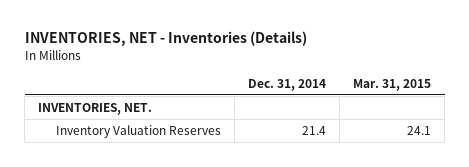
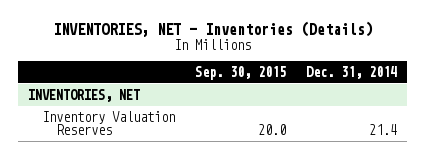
- | Dec. 31, 2014 | Mar. 31, 2015
+ | Sep. 30, 2015 | Dec. 31, 2014
- INVENTORIES, NET.
+ INVENTORIES, NET

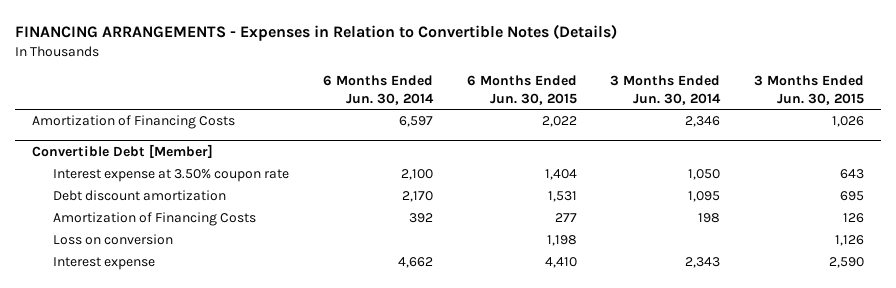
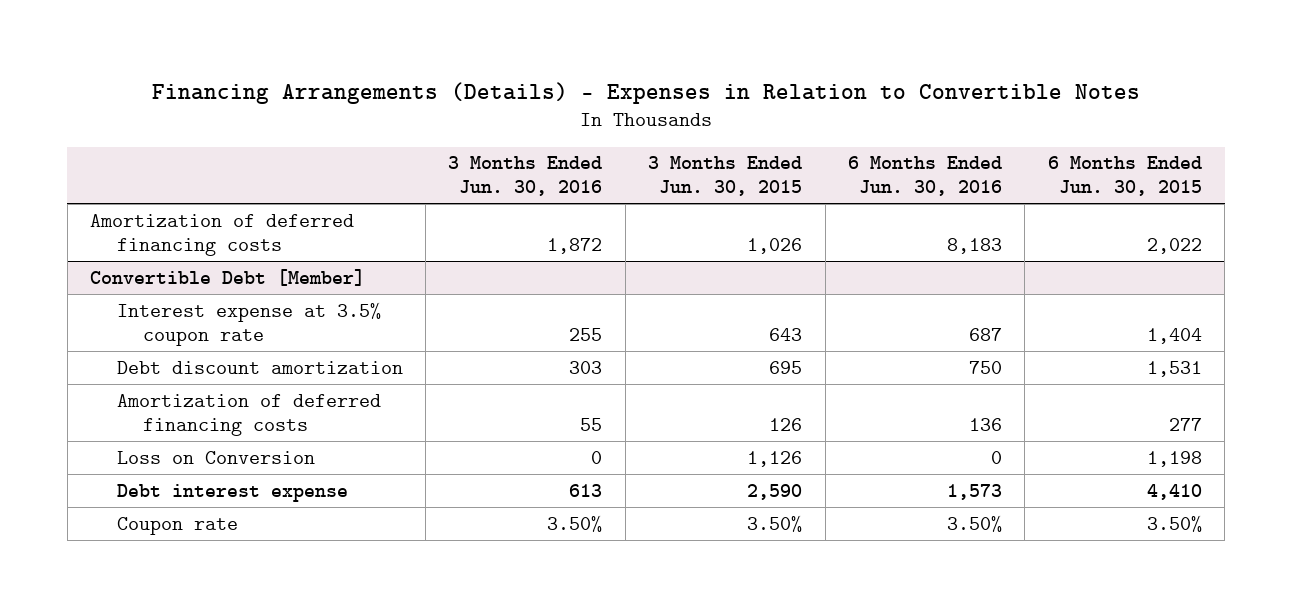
- FINANCING ARRANGEMENTS - Expenses in Relation to Convertible Notes (Details)
+ Financing Arrangements (Details) - Expenses in Relation to Convertible Notes
- | 6 Months Ended Jun. 30, 2014 | 6 Months Ended Jun. 30, 2015 | 3 Months Ended Jun. 30, 2014 | 3 Months Ended Jun. 30, 2015
+ | 3 Months Ended Jun. 30, 2016 | 3 Months Ended Jun. 30, 2015 | 6 Months Ended Jun. 30, 2016 | 6 Months Ended Jun. 30, 2015
- Amortization of Financing Costs | 6,597 | 2,022 | 2,346 | 1,026
+ Amortization of deferred financing costs | 1,872 | 1,026 | 8,183 | 2,022
@ Convertible Debt [Member]
- Interest expense at 3.50% coupon rate | 2,100 | 1,404 | 1,050 | 643
+ Interest expense at 3.5% coupon rate | 255 | 643 | 687 | 1,404
- Amortization of Financing Costs | 392 | 277 | 198 | 126
- Loss on conversion | | 1,198 | | 1,126
- Interest expense | 4,662 | 4,410 | 2,343 | 2,590
+ Amortization of deferred financing costs | 55 | 126 | 136 | 277
+ Loss on Conversion | 0 | 1,126 | 0 | 1,198
+ Debt interest expense | 613 | 2,590 | 1,573 | 4,410
+ Coupon rate | 3.50% | 3.50% | 3.50% | 3.50%

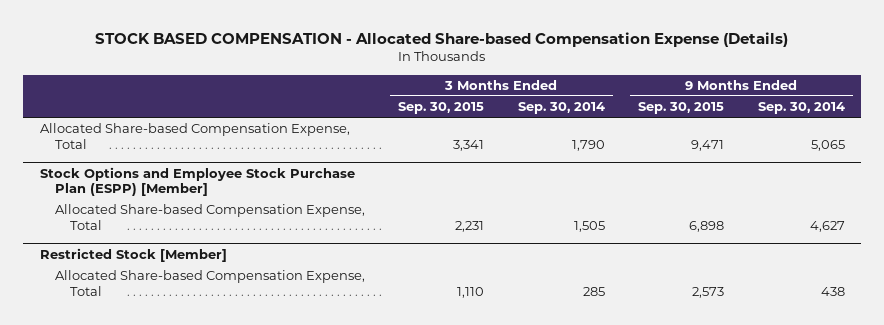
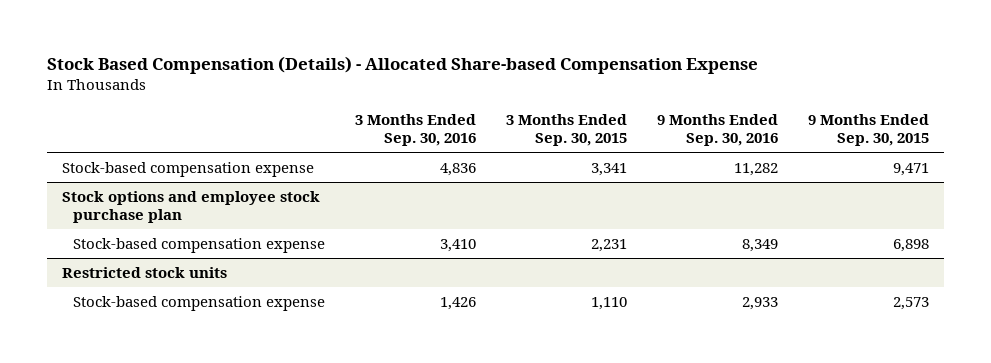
- STOCK BASED COMPENSATION - Allocated Share-based Compensation Expense (Details)
+ Stock Based Compensation (Details) - Allocated Share-based Compensation Expense
- | 3 Months Ended Sep. 30, 2015 | 3 Months Ended Sep. 30, 2014 | 9 Months Ended Sep. 30, 2015 | 9 Months Ended Sep. 30, 2014
+ | 3 Months Ended Sep. 30, 2016 | 3 Months Ended Sep. 30, 2015 | 9 Months Ended Sep. 30, 2016 | 9 Months Ended Sep. 30, 2015
- Allocated Share-based Compensation Expense, Total | 3,341 | 1,790 | 9,471 | 5,065
- Stock Options and Employee Stock Purchase Plan (ESPP) [Member]
- Allocated Share-based Compensation Expense, Total | 2,231 | 1,505 | 6,898 | 4,627
- Restricted Stock [Member]
- Allocated Share-based Compensation Expense, Total | 1,110 | 285 | 2,573 | 438
+ Stock-based compensation expense | 4,836 | 3,341 | 11,282 | 9,471
+ Stock options and employee stock purchase plan
+ Stock-based compensation expense | 3,410 | 2,231 | 8,349 | 6,898
+ Restricted stock units
+ Stock-based compensation expense | 1,426 | 1,110 | 2,933 | 2,573

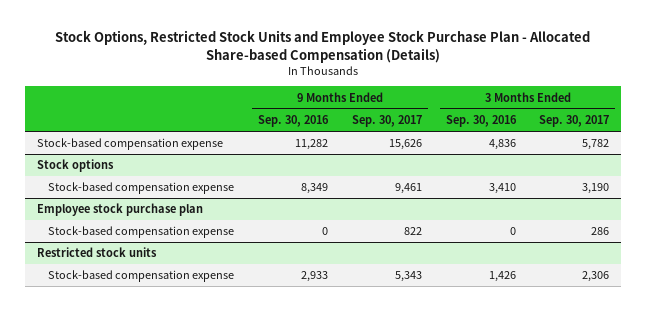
- Stock Based Compensation (Details) - Allocated Share-based Compensation Expense
+ Stock Options, Restricted Stock Units and Employee Stock Purchase Plan - Allocated Share-based Compensation (Details)
- | 3 Months Ended Sep. 30, 2016 | 3 Months Ended Sep. 30, 2015 | 9 Months Ended Sep. 30, 2016 | 9 Months Ended Sep. 30, 2015
+ | 9 Months Ended Sep. 30, 2016 | 9 Months Ended Sep. 30, 2017 | 3 Months Ended Sep. 30, 2016 | 3 Months Ended Sep. 30, 2017
- Stock options and employee stock purchase plan
+ Stock options
+ Employee stock purchase plan
+ Stock-based compensation expense | 0 | 822 | 0 | 286

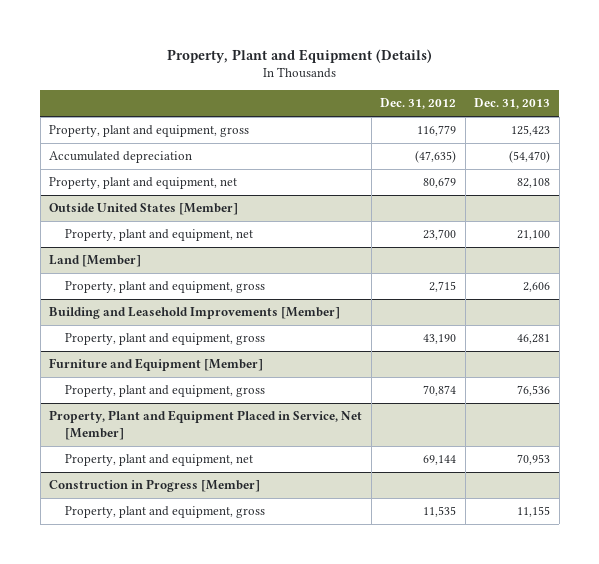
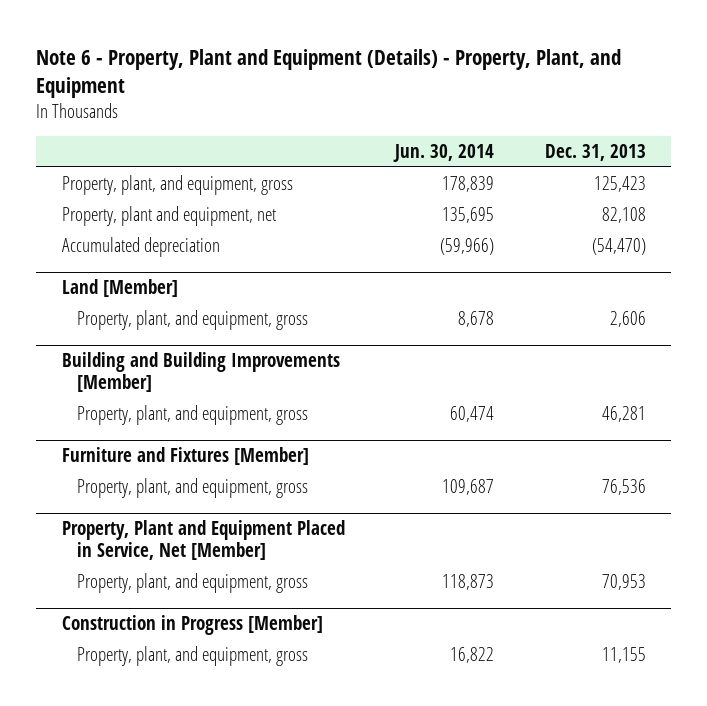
- Property, Plant and Equipment (Details)
+ Note 6 - Property, Plant and Equipment (Details) - Property, Plant, and Equipment
- | Dec. 31, 2012 | Dec. 31, 2013
+ | Jun. 30, 2014 | Dec. 31, 2013
- Property, plant and equipment, gross | 116,779 | 125,423
+ Property, plant, and equipment, gross | 178,839 | 125,423
- Outside United States [Member]
- Property, plant and equipment, net | 23,700 | 21,100
moved down: Accumulated depreciation | (59,966) | (54,470)
@ Land [Member]
- Property, plant and equipment, gross | 2,715 | 2,606
- Building and Leasehold Improvements [Member]
- Property, plant and equipment, gross | 43,190 | 46,281
- Furniture and Equipment [Member]
- Property, plant and equipment, gross | 70,874 | 76,536
@ Land [Member]
+ Property, plant, and equipment, gross | 8,678 | 2,606
+ Building and Building Improvements [Member]
+ Property, plant, and equipment, gross | 60,474 | 46,281
+ Furniture and Fixtures [Member]
+ Property, plant, and equipment, gross | 109,687 | 76,536
@ Property, Plant and Equipment Placed in Service, Net [Member]
- Property, plant and equipment, net | 69,144 | 70,953
+ Property, plant, and equipment, gross | 118,873 | 70,953
@ Construction in Progress [Member]
- Property, plant and equipment, gross | 11,535 | 11,155
+ Property, plant, and equipment, gross | 16,822 | 11,155

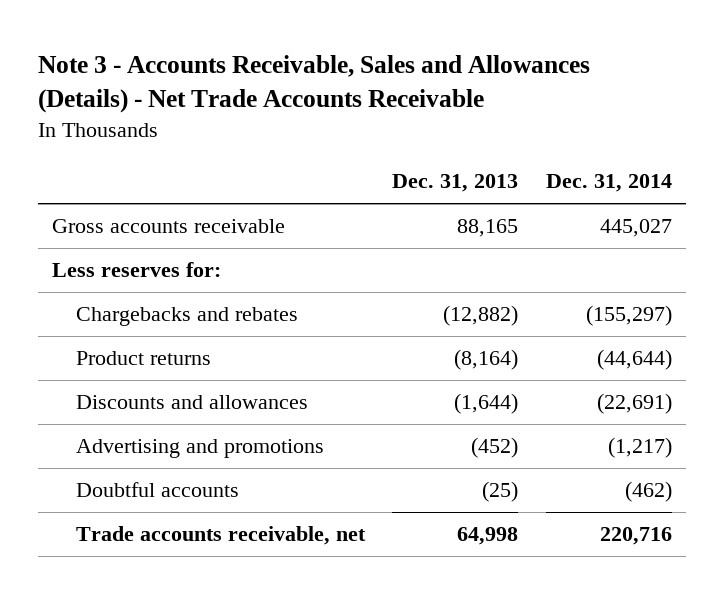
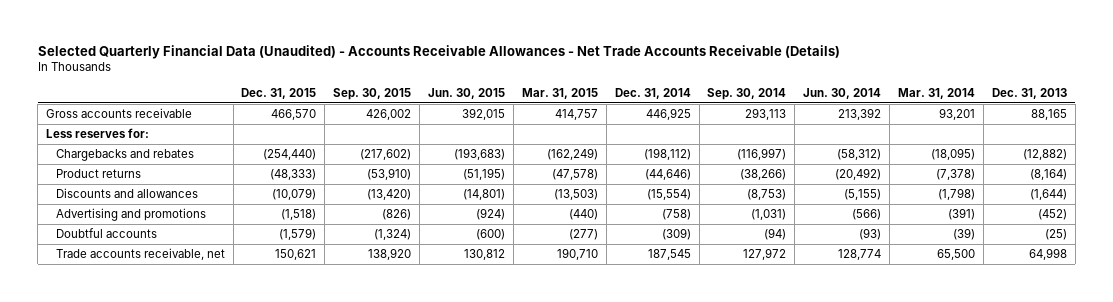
- Note 3 - Accounts Receivable, Sales and Allowances (Details) - Net Trade Accounts Receivable
+ Selected Quarterly Financial Data (Unaudited) - Accounts Receivable Allowances - Net Trade Accounts Receivable (Details)
- | Dec. 31, 2013 | Dec. 31, 2014
+ | Dec. 31, 2015 | Sep. 30, 2015 | Jun. 30, 2015 | Mar. 31, 2015 | Dec. 31, 2014 | Sep. 30, 2014 | Jun. 30, 2014 | Mar. 31, 2014 | Dec. 31, 2013
- Gross accounts receivable | 88,165 | 445,027
+ Gross accounts receivable | 466,570 | 426,002 | 392,015 | 414,757 | 446,925 | 293,113 | 213,392 | 93,201 | 88,165
- Chargebacks and rebates | (12,882) | (155,297)
- Product returns | (8,164) | (44,644)
- Discounts and allowances | (1,644) | (22,691)
- Advertising and promotions | (452) | (1,217)
- Doubtful accounts | (25) | (462)
- Trade accounts receivable, net | 64,998 | 220,716
+ Chargebacks and rebates | (254,440) | (217,602) | (193,683) | (162,249) | (198,112) | (116,997) | (58,312) | (18,095) | (12,882)
+ Product returns | (48,333) | (53,910) | (51,195) | (47,578) | (44,646) | (38,266) | (20,492) | (7,378) | (8,164)
+ Discounts and allowances | (10,079) | (13,420) | (14,801) | (13,503) | (15,554) | (8,753) | (5,155) | (1,798) | (1,644)
+ Advertising and promotions | (1,518) | (826) | (924) | (440) | (758) | (1,031) | (566) | (391) | (452)
+ Doubtful accounts | (1,579) | (1,324) | (600) | (277) | (309) | (94) | (93) | (39) | (25)
+ Trade accounts receivable, net | 150,621 | 138,920 | 130,812 | 190,710 | 187,545 | 127,972 | 128,774 | 65,500 | 64,998

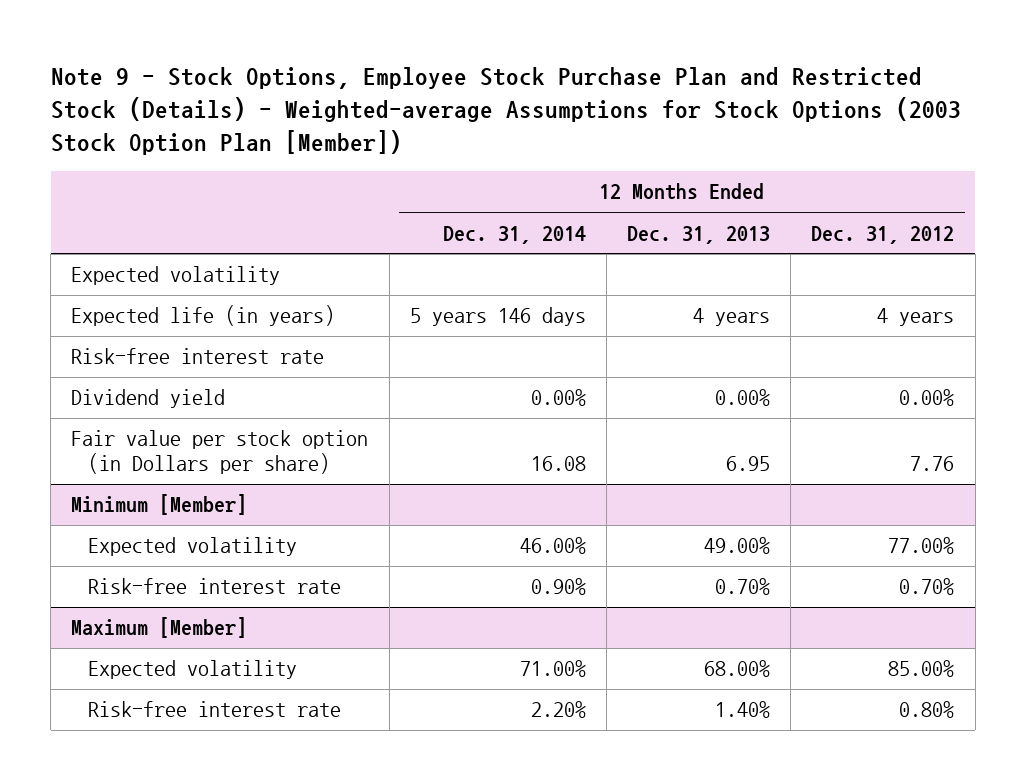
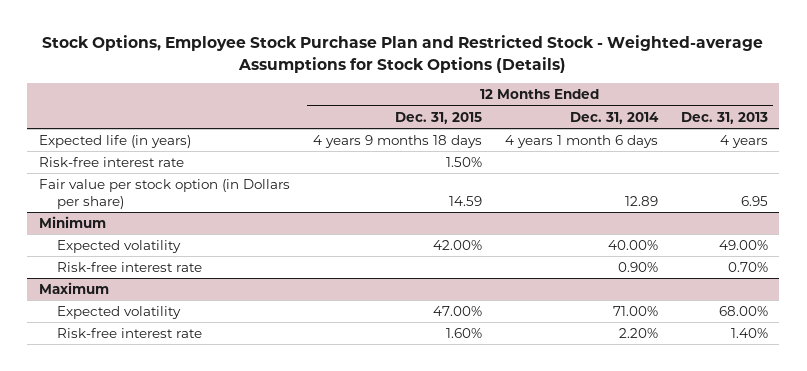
- Note 9 - Stock Options, Employee Stock Purchase Plan and Restricted Stock (Details) - Weighted-average Assumptions for Stock Options (2003 Stock Option Plan [Member])
+ Stock Options, Employee Stock Purchase Plan and Restricted Stock - Weighted-average Assumptions for Stock Options (Details)
- | 12 Months Ended Dec. 31, 2014 | 12 Months Ended Dec. 31, 2013 | 12 Months Ended Dec. 31, 2012
+ | 12 Months Ended Dec. 31, 2015 | 12 Months Ended Dec. 31, 2014 | 12 Months Ended Dec. 31, 2013
- Expected volatility
- Expected life (in years) | 5 years 146 days | 4 years | 4 years
+ Expected life (in years) | 4 years 9 months 18 days | 4 years 1 month 6 days | 4 years
- Dividend yield | 0.00% | 0.00% | 0.00%
- Fair value per stock option (in Dollars per share) | 16.08 | 6.95 | 7.76
- Minimum [Member]
- Expected volatility | 46.00% | 49.00% | 77.00%
+ Fair value per stock option (in Dollars per share) | 14.59 | 12.89 | 6.95
+ Minimum
+ Expected volatility | 42.00% | 40.00% | 49.00%
- Maximum [Member]
+ Maximum

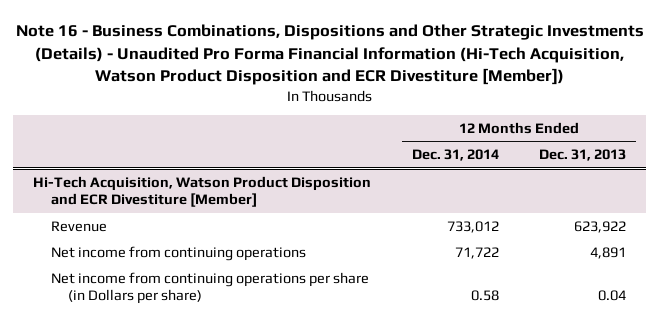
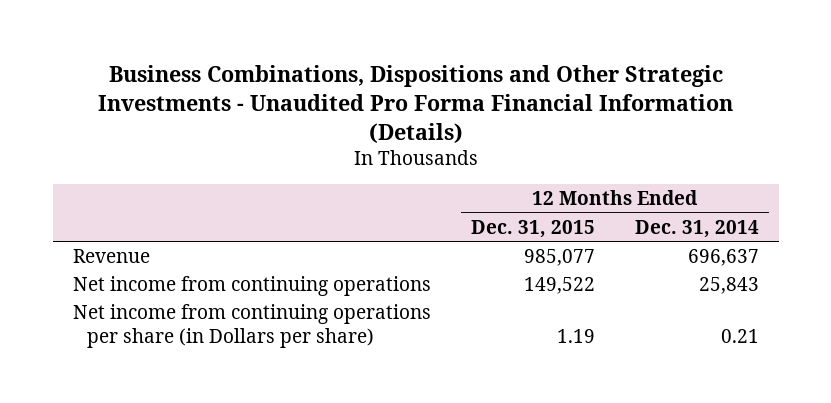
- Note 16 - Business Combinations, Dispositions and Other Strategic Investments (Details) - Unaudited Pro Forma Financial Information (Hi-Tech Acquisition, Watson Product Disposition and ECR Divestiture [Member])
+ Business Combinations, Dispositions and Other Strategic Investments - Unaudited Pro Forma Financial Information (Details)
- | 12 Months Ended Dec. 31, 2014 | 12 Months Ended Dec. 31, 2013
+ | 12 Months Ended Dec. 31, 2015 | 12 Months Ended Dec. 31, 2014
- Hi-Tech Acquisition, Watson Product Disposition and ECR Divestiture [Member]
- Revenue | 733,012 | 623,922
- Net income from continuing operations | 71,722 | 4,891
- Net income from continuing operations per share (in Dollars per share) | 0.58 | 0.04
+ Revenue | 985,077 | 696,637
+ Net income from continuing operations | 149,522 | 25,843
+ Net income from continuing operations per share (in Dollars per share) | 1.19 | 0.21

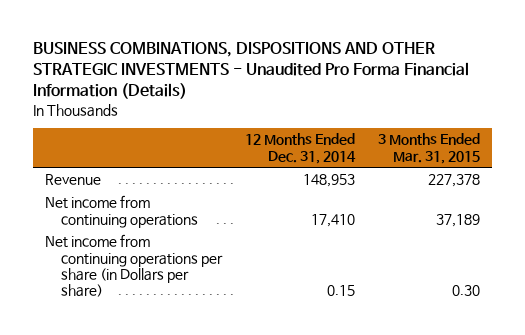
- Business Combinations, Dispositions and Other Strategic Investments - Unaudited Pro Forma Financial Information (Details)
+ BUSINESS COMBINATIONS, DISPOSITIONS AND OTHER STRATEGIC INVESTMENTS - Unaudited Pro Forma Financial Information (Details)
- | 12 Months Ended Dec. 31, 2015 | 12 Months Ended Dec. 31, 2014
+ | 12 Months Ended Dec. 31, 2014 | 3 Months Ended Mar. 31, 2015
- Revenue | 985,077 | 696,637
- Net income from continuing operations | 149,522 | 25,843
- Net income from continuing operations per share (in Dollars per share) | 1.19 | 0.21
+ Revenue | 148,953 | 227,378
+ Net income from continuing operations | 17,410 | 37,189
+ Net income from continuing operations per share (in Dollars per share) | 0.15 | 0.30

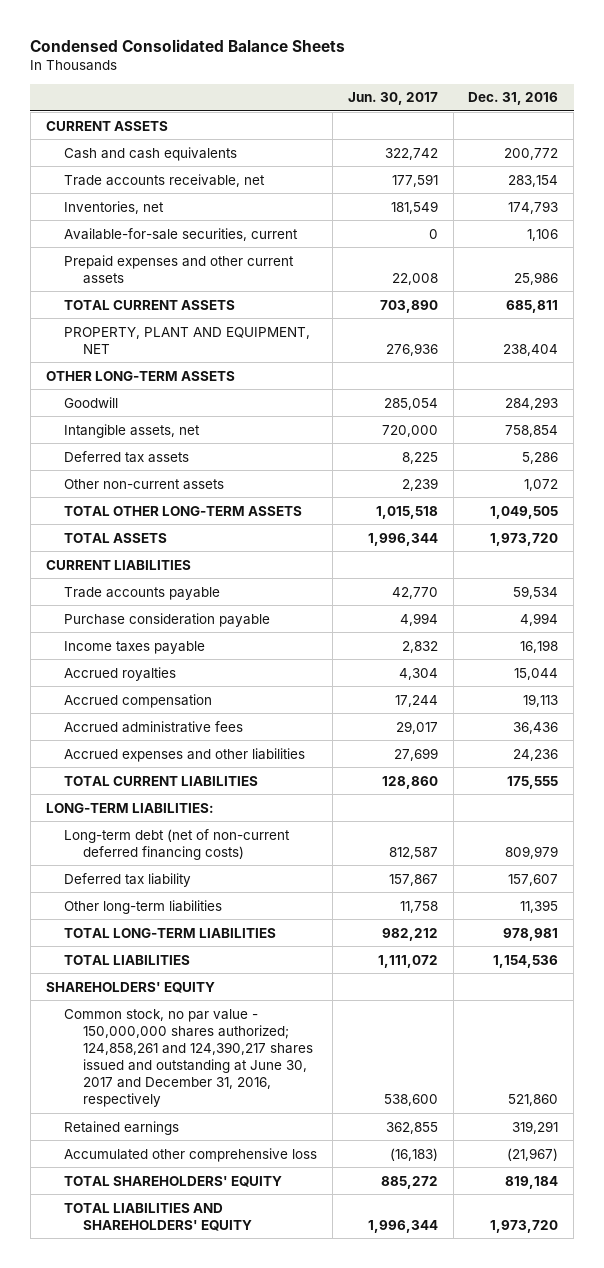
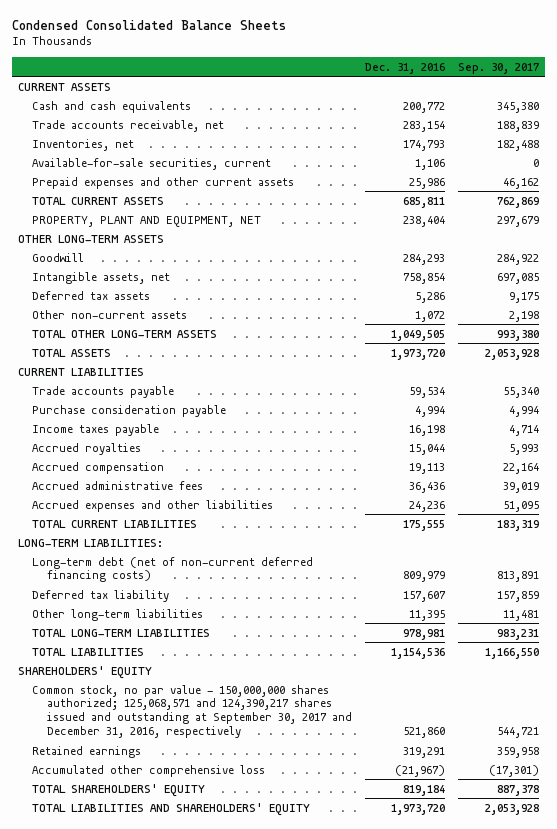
- | Jun. 30, 2017 | Dec. 31, 2016
+ | Dec. 31, 2016 | Sep. 30, 2017
- Common stock, no par value - 150,000,000 shares authorized; 124,858,261 and 124,390,217 shares issued and outstanding at June 30, 2017 and December 31, 2016, respectively | 538,600 | 521,860
+ Common stock, no par value - 150,000,000 shares authorized; 125,068,571 and 124,390,217 shares issued and outstanding at September 30, 2017 and December 31, 2016, respectively | 521,860 | 544,721

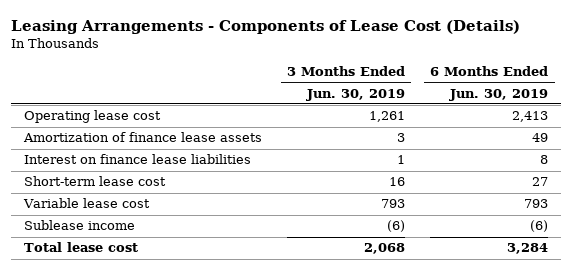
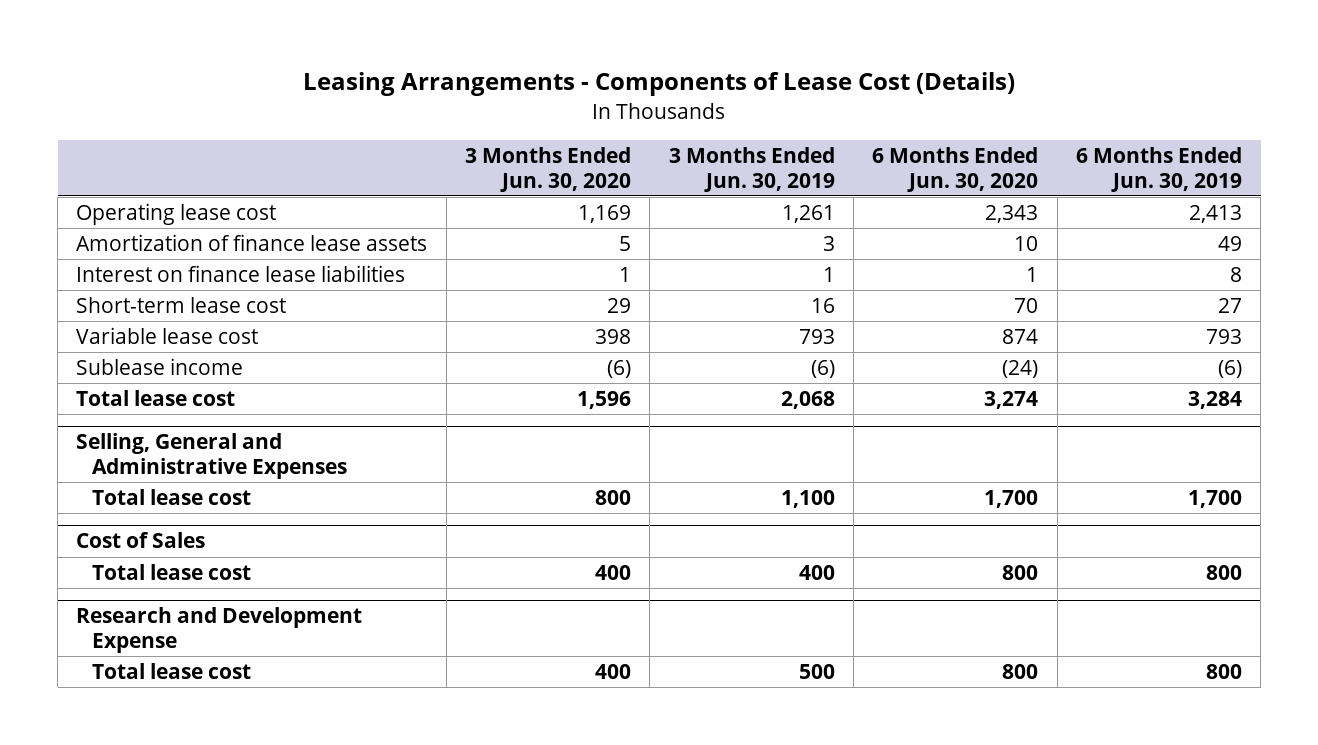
- | 3 Months Ended Jun. 30, 2019 | 6 Months Ended Jun. 30, 2019
+ | 3 Months Ended Jun. 30, 2020 | 3 Months Ended Jun. 30, 2019 | 6 Months Ended Jun. 30, 2020 | 6 Months Ended Jun. 30, 2019
+ Selling, General and Administrative Expenses
+ Total lease cost | 800 | 1,100 | 1,700 | 1,700
+ Cost of Sales
+ Total lease cost | 400 | 400 | 800 | 800
+ Research and Development Expense
+ Total lease cost | 400 | 500 | 800 | 800

